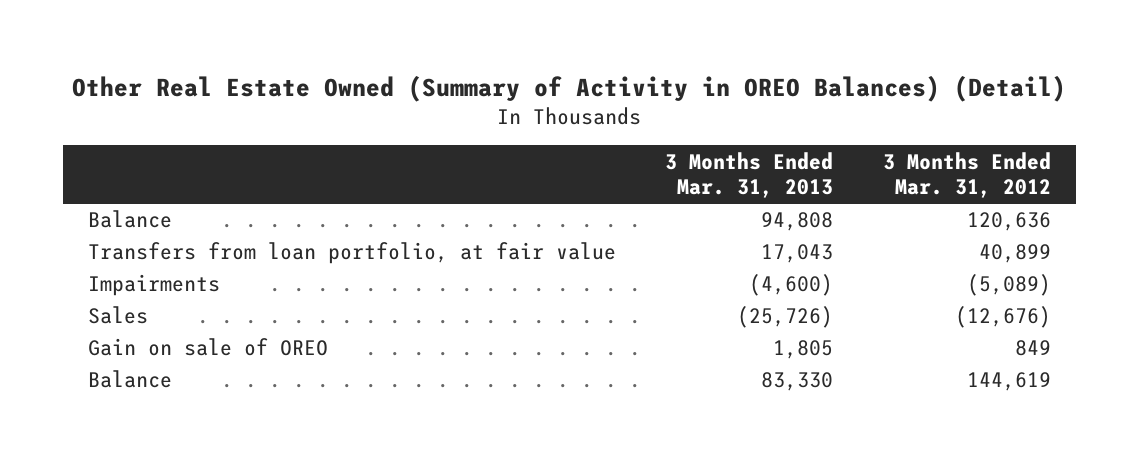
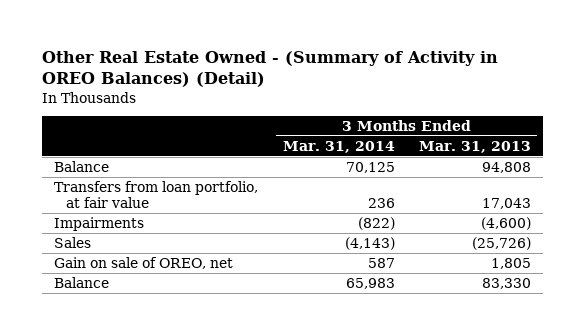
- Other Real Estate Owned (Summary of Activity in OREO Balances) (Detail)
+ Other Real Estate Owned - (Summary of Activity in OREO Balances) (Detail)
- | 3 Months Ended Mar. 31, 2013 | 3 Months Ended Mar. 31, 2012
+ | 3 Months Ended Mar. 31, 2014 | 3 Months Ended Mar. 31, 2013
- Gain on sale of OREO | 1,805 | 849
+ Gain on sale of OREO, net | 587 | 1,805

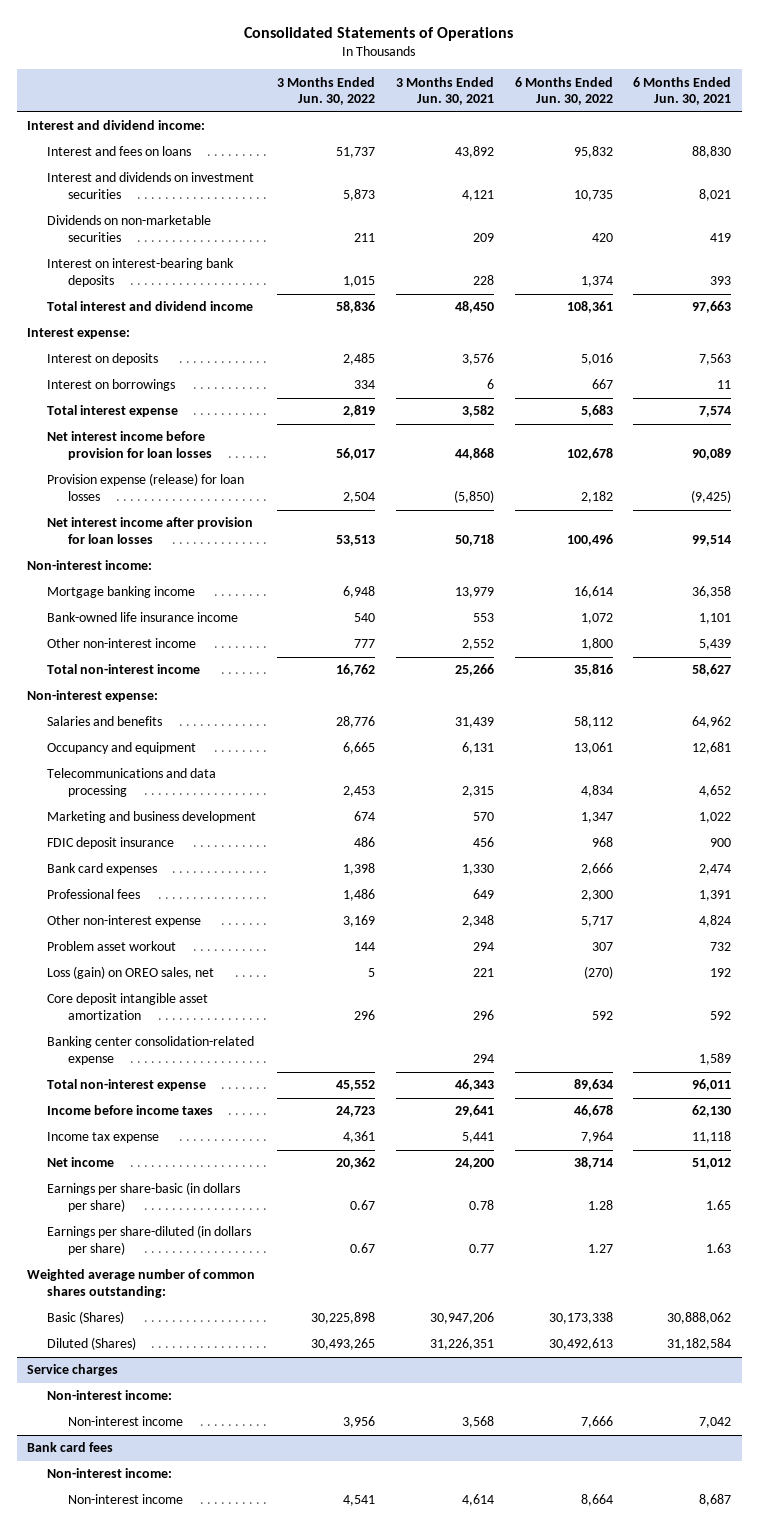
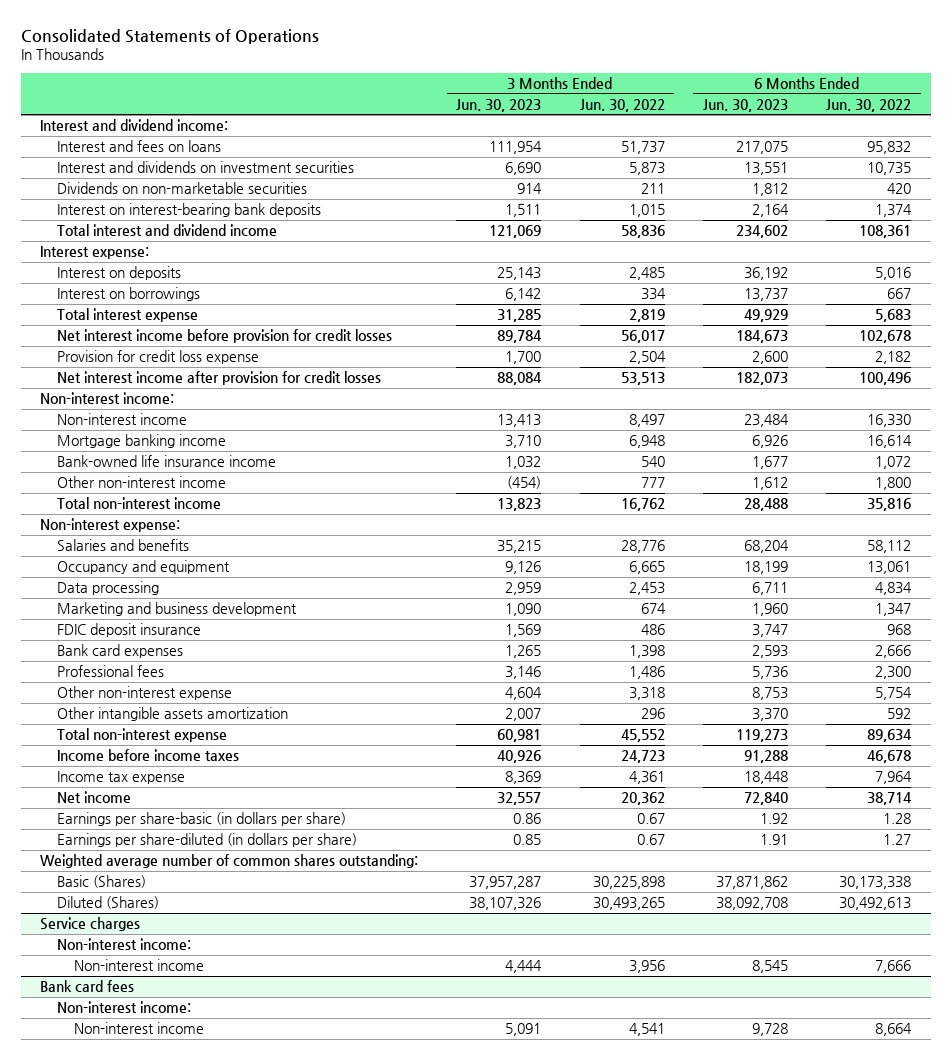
- | 3 Months Ended Jun. 30, 2022 | 3 Months Ended Jun. 30, 2021 | 6 Months Ended Jun. 30, 2022 | 6 Months Ended Jun. 30, 2021
+ | 3 Months Ended Jun. 30, 2023 | 3 Months Ended Jun. 30, 2022 | 6 Months Ended Jun. 30, 2023 | 6 Months Ended Jun. 30, 2022
- Net interest income before provision for loan losses | 56,017 | 44,868 | 102,678 | 90,089
- Provision expense (release) for loan losses | 2,504 | (5,850) | 2,182 | (9,425)
- Net interest income after provision for loan losses | 53,513 | 50,718 | 100,496 | 99,514
+ Net interest income before provision for credit losses | 89,784 | 56,017 | 184,673 | 102,678
+ Provision for credit loss expense | 1,700 | 2,504 | 2,600 | 2,182
+ Net interest income after provision for credit losses | 88,084 | 53,513 | 182,073 | 100,496
+ Non-interest income | 13,413 | 8,497 | 23,484 | 16,330
- Telecommunications and data processing | 2,453 | 2,315 | 4,834 | 4,652
+ Data processing | 2,959 | 2,453 | 6,711 | 4,834
- Other non-interest expense | 3,169 | 2,348 | 5,717 | 4,824
- Problem asset workout | 144 | 294 | 307 | 732
- Loss (gain) on OREO sales, net | 5 | 221 | (270) | 192
- Core deposit intangible asset amortization | 296 | 296 | 592 | 592
- Banking center consolidation-related expense | | 294 | | 1,589
+ Other non-interest expense | 4,604 | 3,318 | 8,753 | 5,754
+ Other intangible assets amortization | 2,007 | 296 | 3,370 | 592

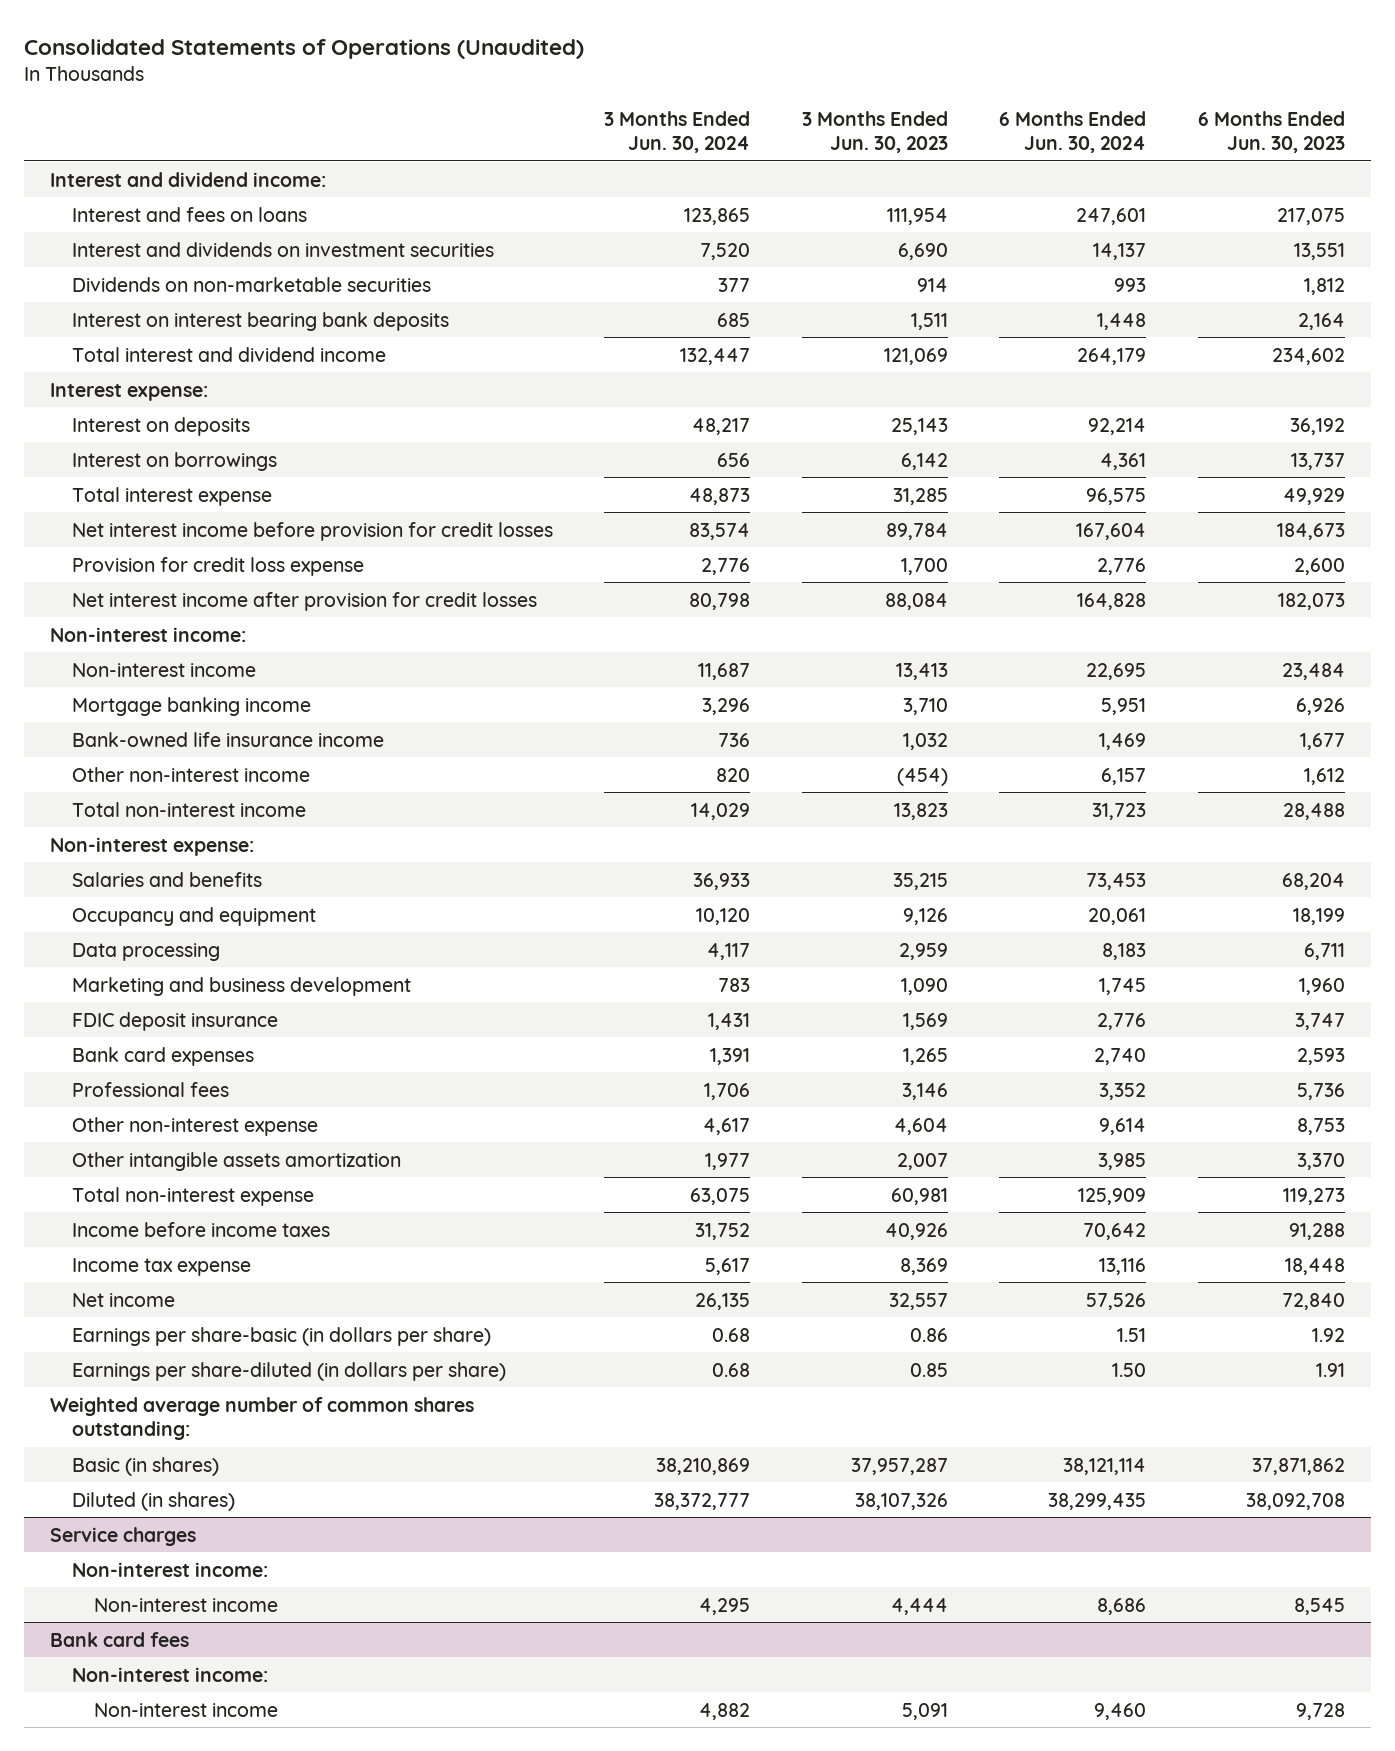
- Consolidated Statements of Operations
+ Consolidated Statements of Operations (Unaudited)
- | 3 Months Ended Jun. 30, 2023 | 3 Months Ended Jun. 30, 2022 | 6 Months Ended Jun. 30, 2023 | 6 Months Ended Jun. 30, 2022
+ | 3 Months Ended Jun. 30, 2024 | 3 Months Ended Jun. 30, 2023 | 6 Months Ended Jun. 30, 2024 | 6 Months Ended Jun. 30, 2023
- Interest on interest-bearing bank deposits | 1,511 | 1,015 | 2,164 | 1,374
+ Interest on interest bearing bank deposits | 685 | 1,511 | 1,448 | 2,164
- Basic (Shares) | 37,957,287 | 30,225,898 | 37,871,862 | 30,173,338
- Diluted (Shares) | 38,107,326 | 30,493,265 | 38,092,708 | 30,492,613
+ Basic (in shares) | 38,210,869 | 37,957,287 | 38,121,114 | 37,871,862
+ Diluted (in shares) | 38,372,777 | 38,107,326 | 38,299,435 | 38,092,708

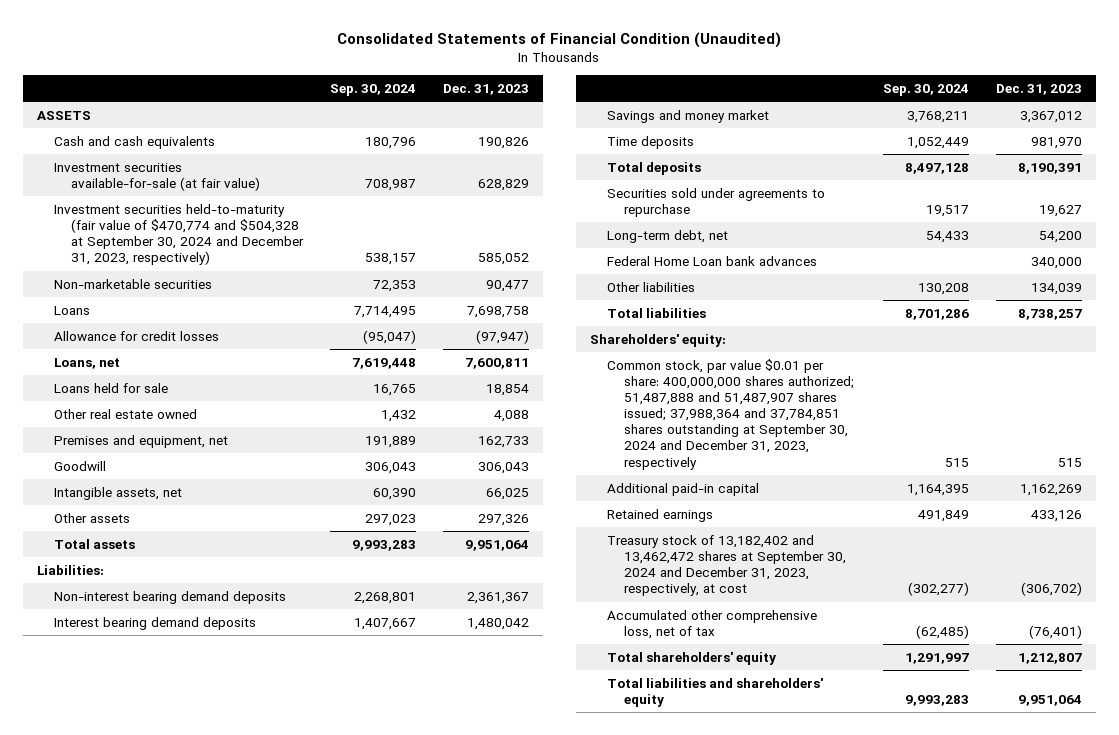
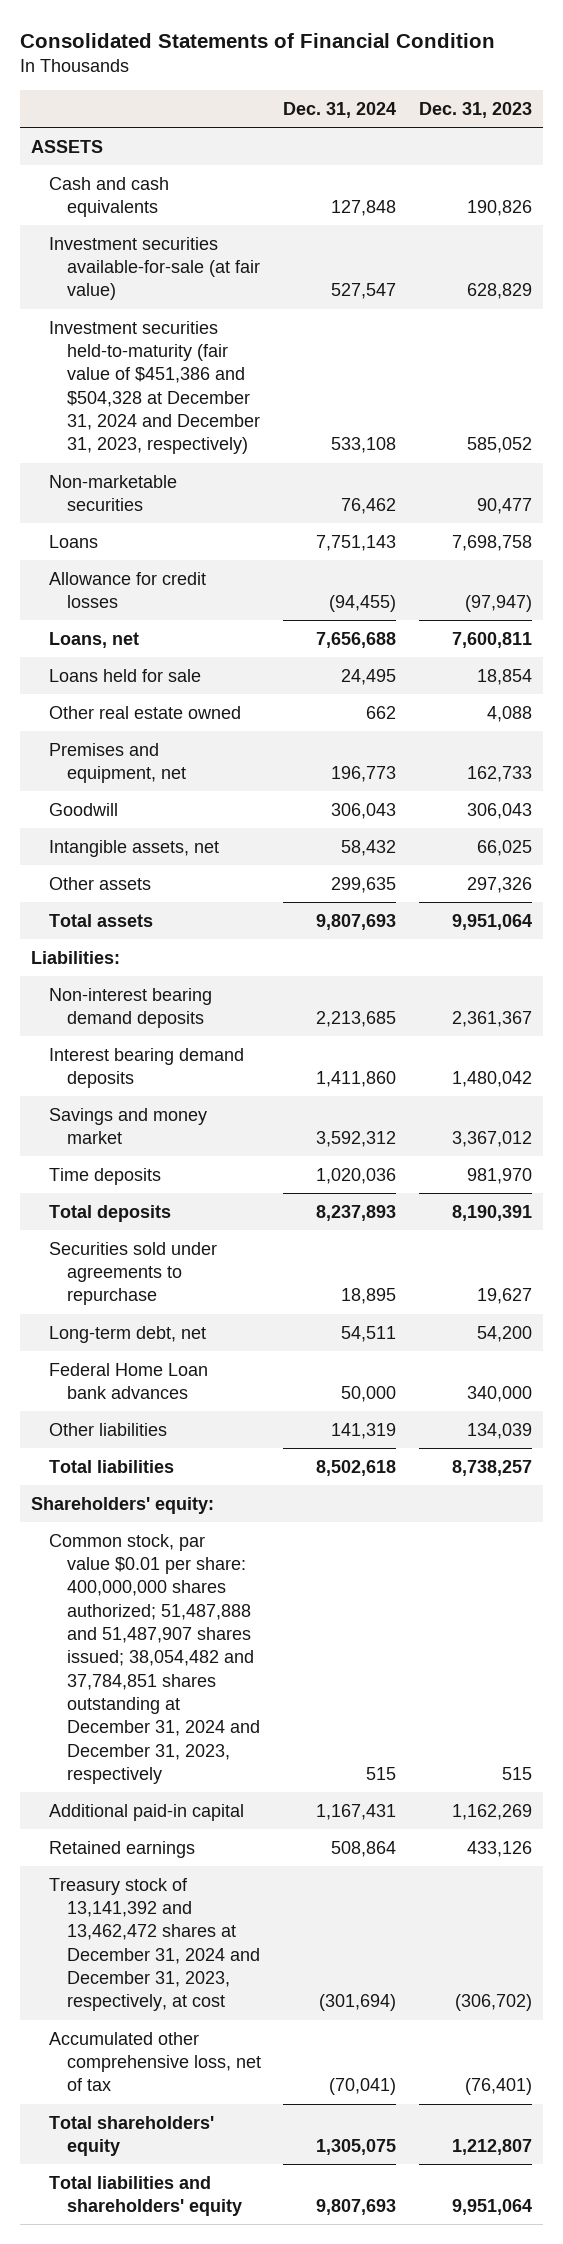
- Consolidated Statements of Financial Condition (Unaudited)
+ Consolidated Statements of Financial Condition
- | Sep. 30, 2024 | Dec. 31, 2023
+ | Dec. 31, 2024 | Dec. 31, 2023
- Investment securities held-to-maturity (fair value of $470,774 and $504,328 at September 30, 2024 and December 31, 2023, respectively) | 538,157 | 585,052
+ Investment securities held-to-maturity (fair value of $451,386 and $504,328 at December 31, 2024 and December 31, 2023, respectively) | 533,108 | 585,052
- Common stock, par value $0.01 per share: 400,000,000 shares authorized; 51,487,888 and 51,487,907 shares issued; 37,988,364 and 37,784,851 shares outstanding at September 30, 2024 and December 31, 2023, respectively | 515 | 515
+ Common stock, par value $0.01 per share: 400,000,000 shares authorized; 51,487,888 and 51,487,907 shares issued; 38,054,482 and 37,784,851 shares outstanding at December 31, 2024 and December 31, 2023, respectively | 515 | 515
- Treasury stock of 13,182,402 and 13,462,472 shares at September 30, 2024 and December 31, 2023, respectively, at cost | (302,277) | (306,702)
+ Treasury stock of 13,141,392 and 13,462,472 shares at December 31, 2024 and December 31, 2023, respectively, at cost | (301,694) | (306,702)

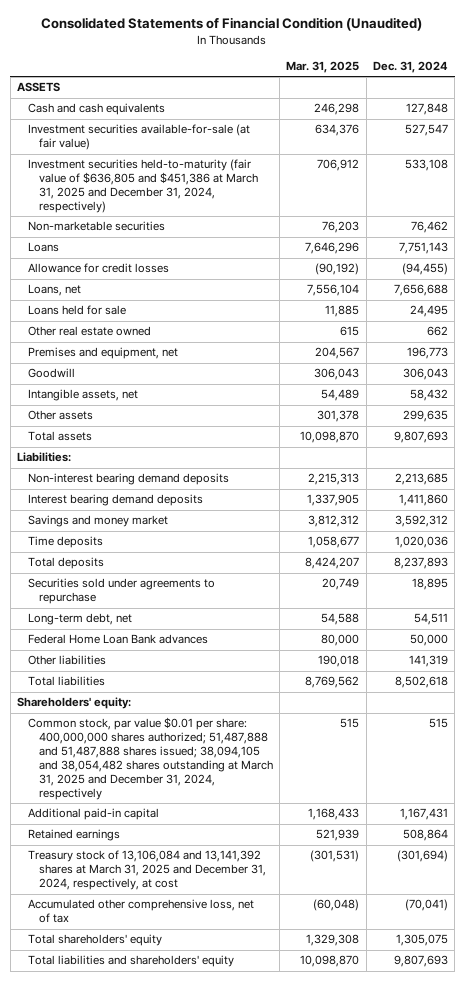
- Consolidated Statements of Financial Condition
+ Consolidated Statements of Financial Condition (Unaudited)
- | Dec. 31, 2024 | Dec. 31, 2023
+ | Mar. 31, 2025 | Dec. 31, 2024
- Investment securities held-to-maturity (fair value of $451,386 and $504,328 at December 31, 2024 and December 31, 2023, respectively) | 533,108 | 585,052
+ Investment securities held-to-maturity (fair value of $636,805 and $451,386 at March 31, 2025 and December 31, 2024, respectively) | 706,912 | 533,108
- Federal Home Loan bank advances | 50,000 | 340,000
+ Federal Home Loan Bank advances | 80,000 | 50,000
- Common stock, par value $0.01 per share: 400,000,000 shares authorized; 51,487,888 and 51,487,907 shares issued; 38,054,482 and 37,784,851 shares outstanding at December 31, 2024 and December 31, 2023, respectively | 515 | 515
+ Common stock, par value $0.01 per share: 400,000,000 shares authorized; 51,487,888 and 51,487,888 shares issued; 38,094,105 and 38,054,482 shares outstanding at March 31, 2025 and December 31, 2024, respectively | 515 | 515
- Treasury stock of 13,141,392 and 13,462,472 shares at December 31, 2024 and December 31, 2023, respectively, at cost | (301,694) | (306,702)
+ Treasury stock of 13,106,084 and 13,141,392 shares at March 31, 2025 and December 31, 2024, respectively, at cost | (301,531) | (301,694)

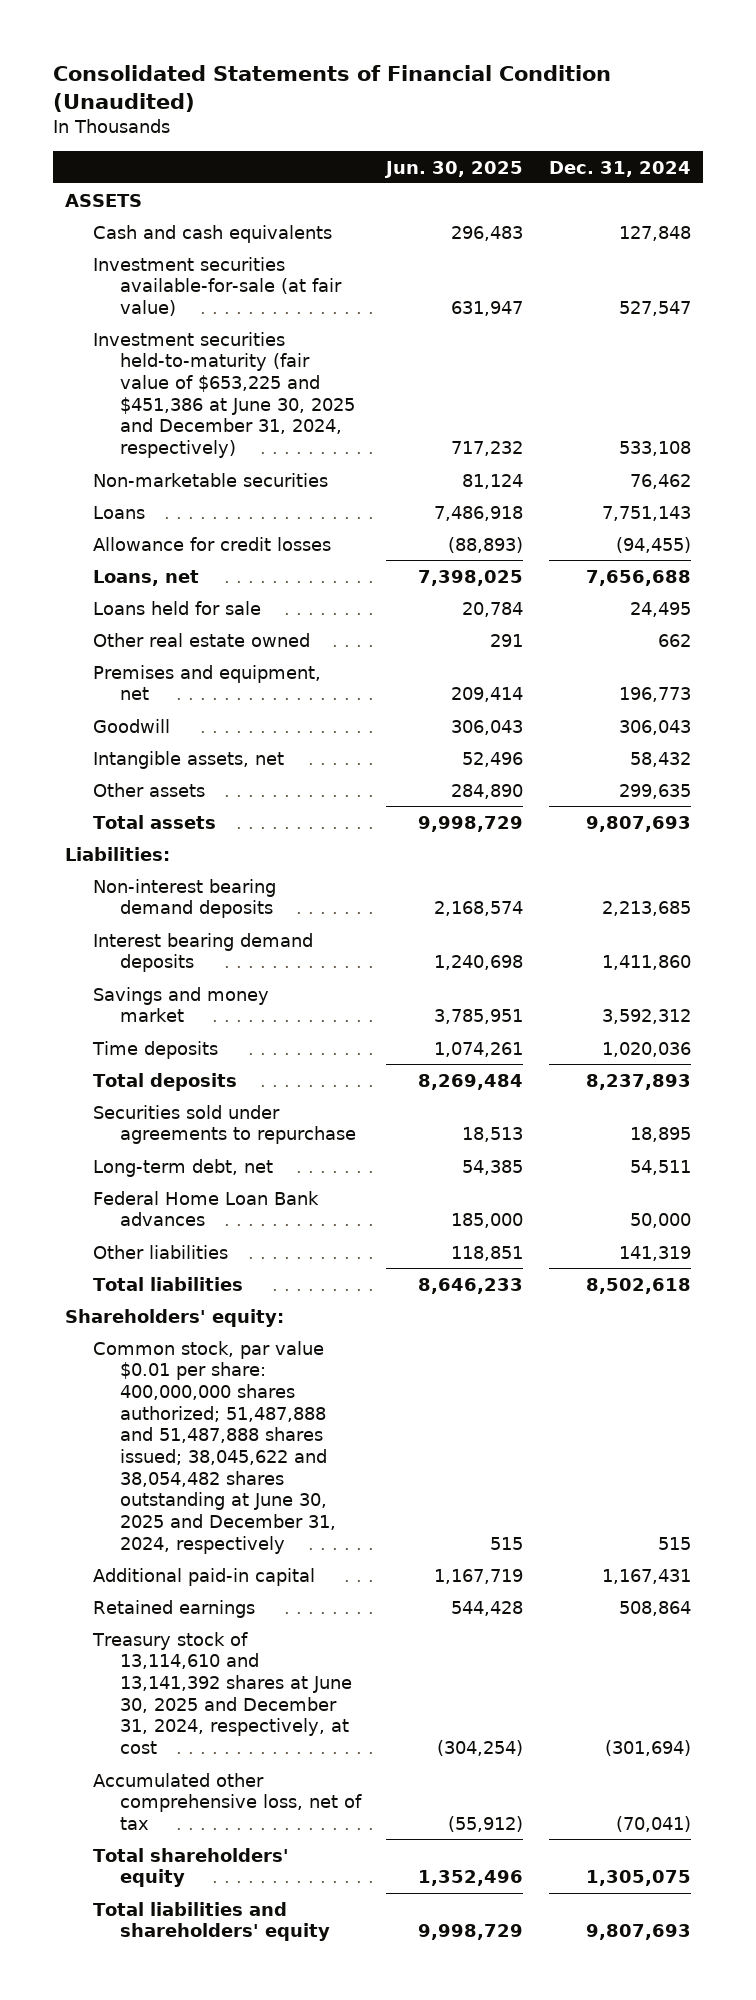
- | Mar. 31, 2025 | Dec. 31, 2024
+ | Jun. 30, 2025 | Dec. 31, 2024
- Investment securities held-to-maturity (fair value of $636,805 and $451,386 at March 31, 2025 and December 31, 2024, respectively) | 706,912 | 533,108
+ Investment securities held-to-maturity (fair value of $653,225 and $451,386 at June 30, 2025 and December 31, 2024, respectively) | 717,232 | 533,108
- Common stock, par value $0.01 per share: 400,000,000 shares authorized; 51,487,888 and 51,487,888 shares issued; 38,094,105 and 38,054,482 shares outstanding at March 31, 2025 and December 31, 2024, respectively | 515 | 515
+ Common stock, par value $0.01 per share: 400,000,000 shares authorized; 51,487,888 and 51,487,888 shares issued; 38,045,622 and 38,054,482 shares outstanding at June 30, 2025 and December 31, 2024, respectively | 515 | 515
- Treasury stock of 13,106,084 and 13,141,392 shares at March 31, 2025 and December 31, 2024, respectively, at cost | (301,531) | (301,694)
+ Treasury stock of 13,114,610 and 13,141,392 shares at June 30, 2025 and December 31, 2024, respectively, at cost | (304,254) | (301,694)

